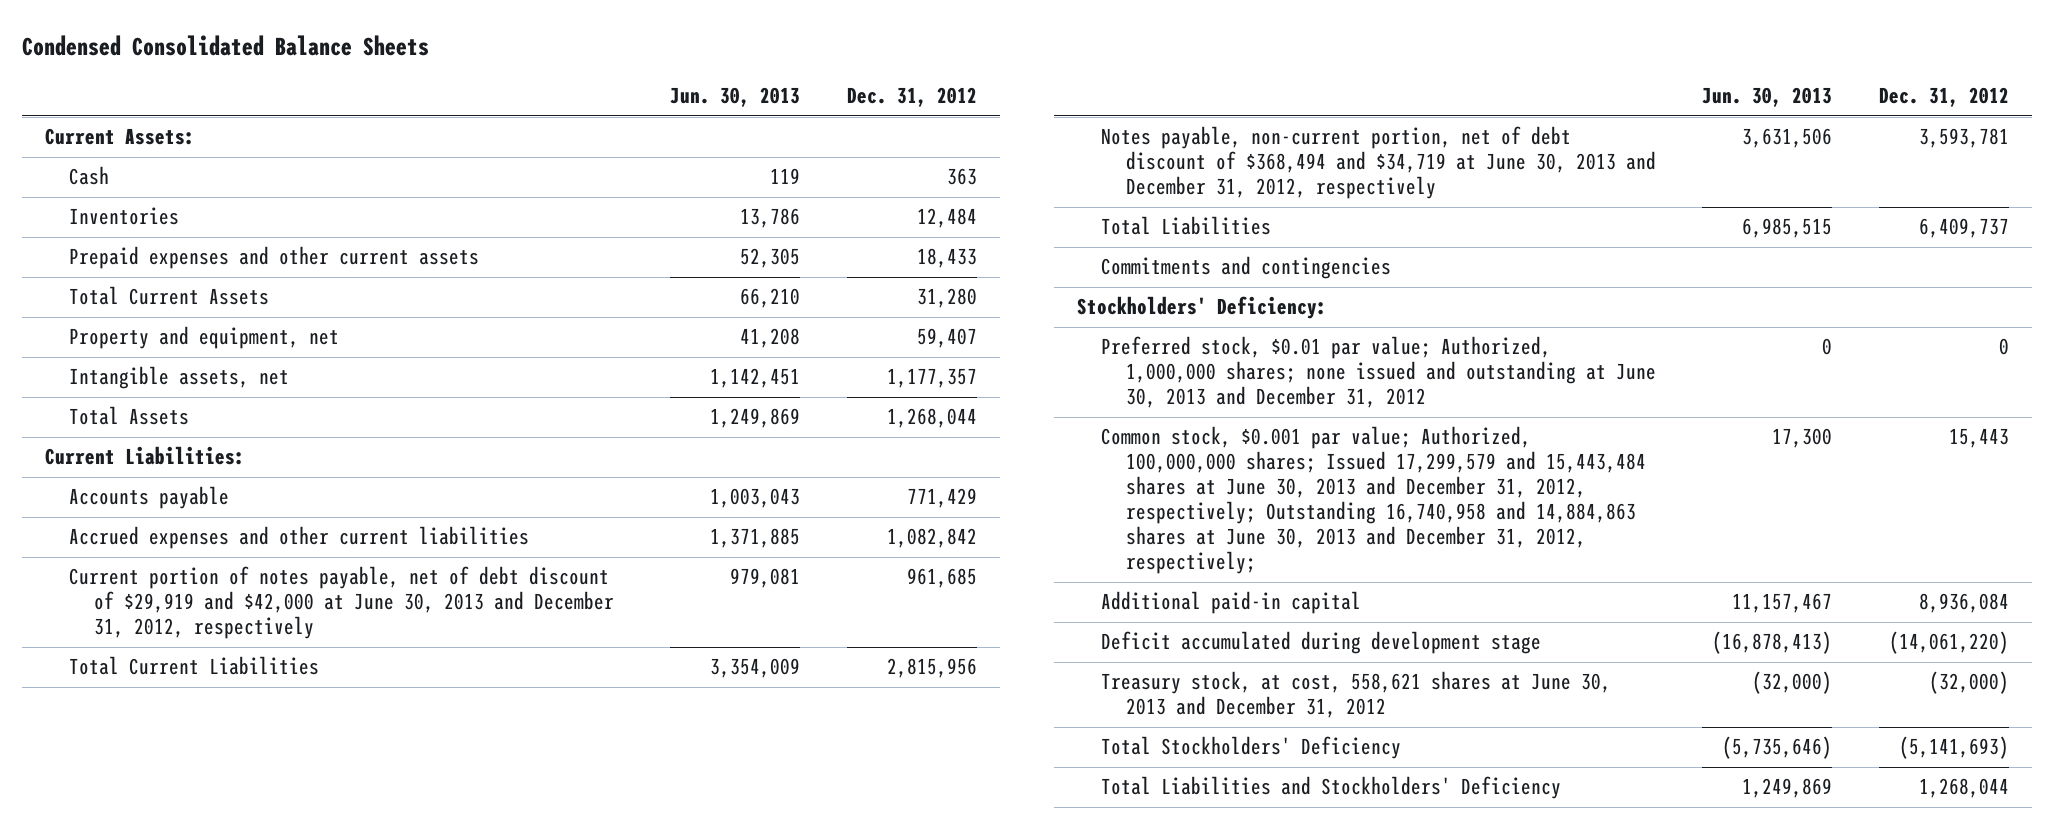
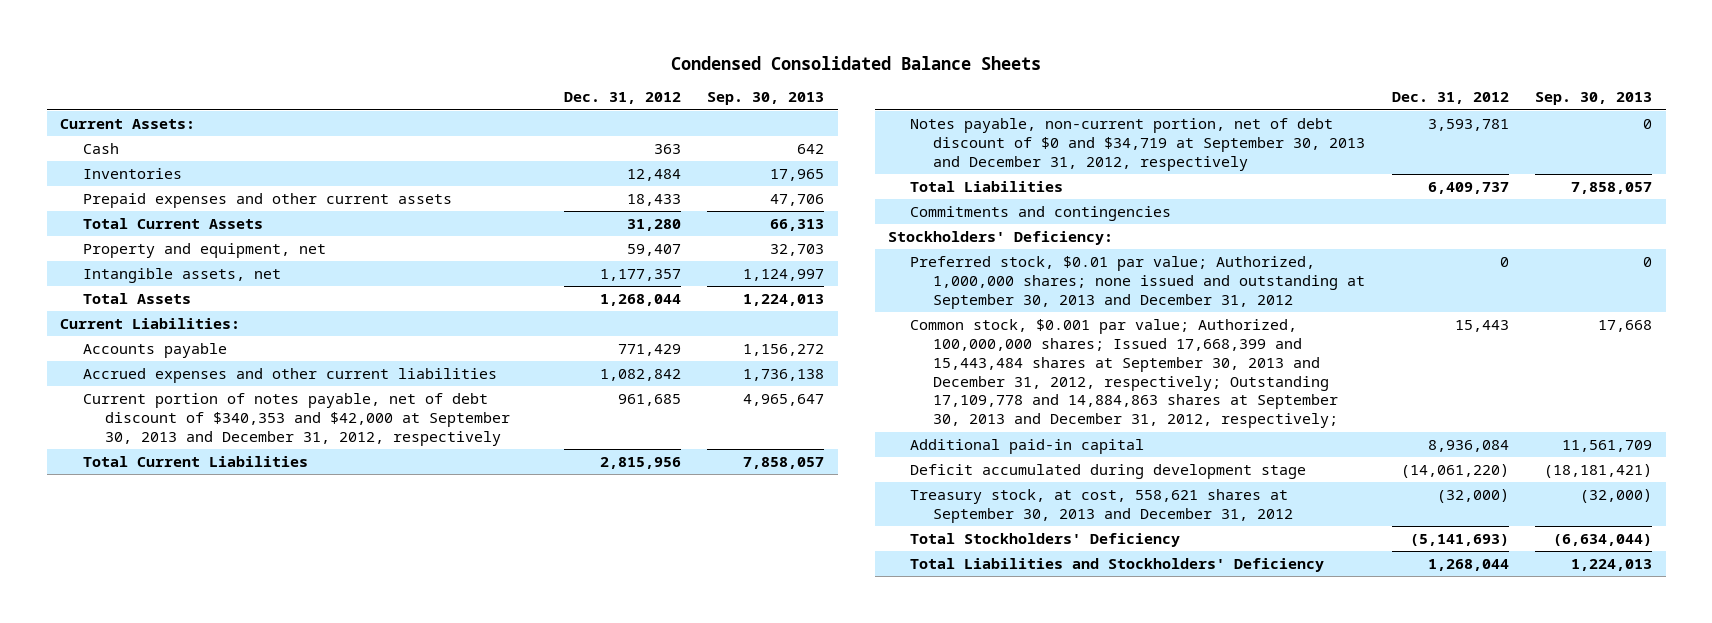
- | Jun. 30, 2013 | Dec. 31, 2012
+ | Dec. 31, 2012 | Sep. 30, 2013
- Current portion of notes payable, net of debt discount of $29,919 and $42,000 at June 30, 2013 and December 31, 2012, respectively | 979,081 | 961,685
+ Current portion of notes payable, net of debt discount of $340,353 and $42,000 at September 30, 2013 and December 31, 2012, respectively | 961,685 | 4,965,647
- Notes payable, non-current portion, net of debt discount of $368,494 and $34,719 at June 30, 2013 and December 31, 2012, respectively | 3,631,506 | 3,593,781
+ Notes payable, non-current portion, net of debt discount of $0 and $34,719 at September 30, 2013 and December 31, 2012, respectively | 3,593,781 | 0
- Preferred stock, $0.01 par value; Authorized, 1,000,000 shares; none issued and outstanding at June 30, 2013 and December 31, 2012 | 0 | 0
- Common stock, $0.001 par value; Authorized, 100,000,000 shares; Issued 17,299,579 and 15,443,484 shares at June 30, 2013 and December 31, 2012, respectively; Outstanding 16,740,958 and 14,884,863 shares at June 30, 2013 and December 31, 2012, respectively; | 17,300 | 15,443
+ Preferred stock, $0.01 par value; Authorized, 1,000,000 shares; none issued and outstanding at September 30, 2013 and December 31, 2012 | 0 | 0
+ Common stock, $0.001 par value; Authorized, 100,000,000 shares; Issued 17,668,399 and 15,443,484 shares at September 30, 2013 and December 31, 2012, respectively; Outstanding 17,109,778 and 14,884,863 shares at September 30, 2013 and December 31, 2012, respectively; | 15,443 | 17,668
- Treasury stock, at cost, 558,621 shares at June 30, 2013 and December 31, 2012 | (32,000) | (32,000)
+ Treasury stock, at cost, 558,621 shares at September 30, 2013 and December 31, 2012 | (32,000) | (32,000)

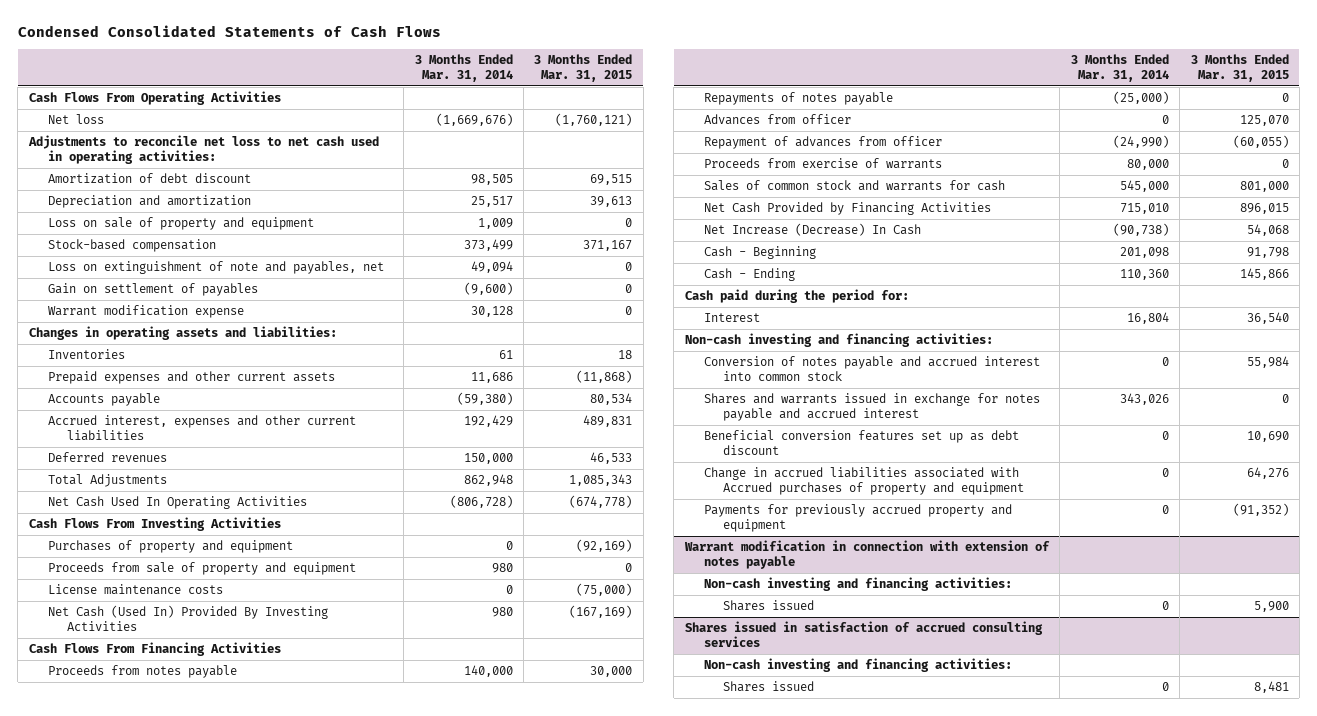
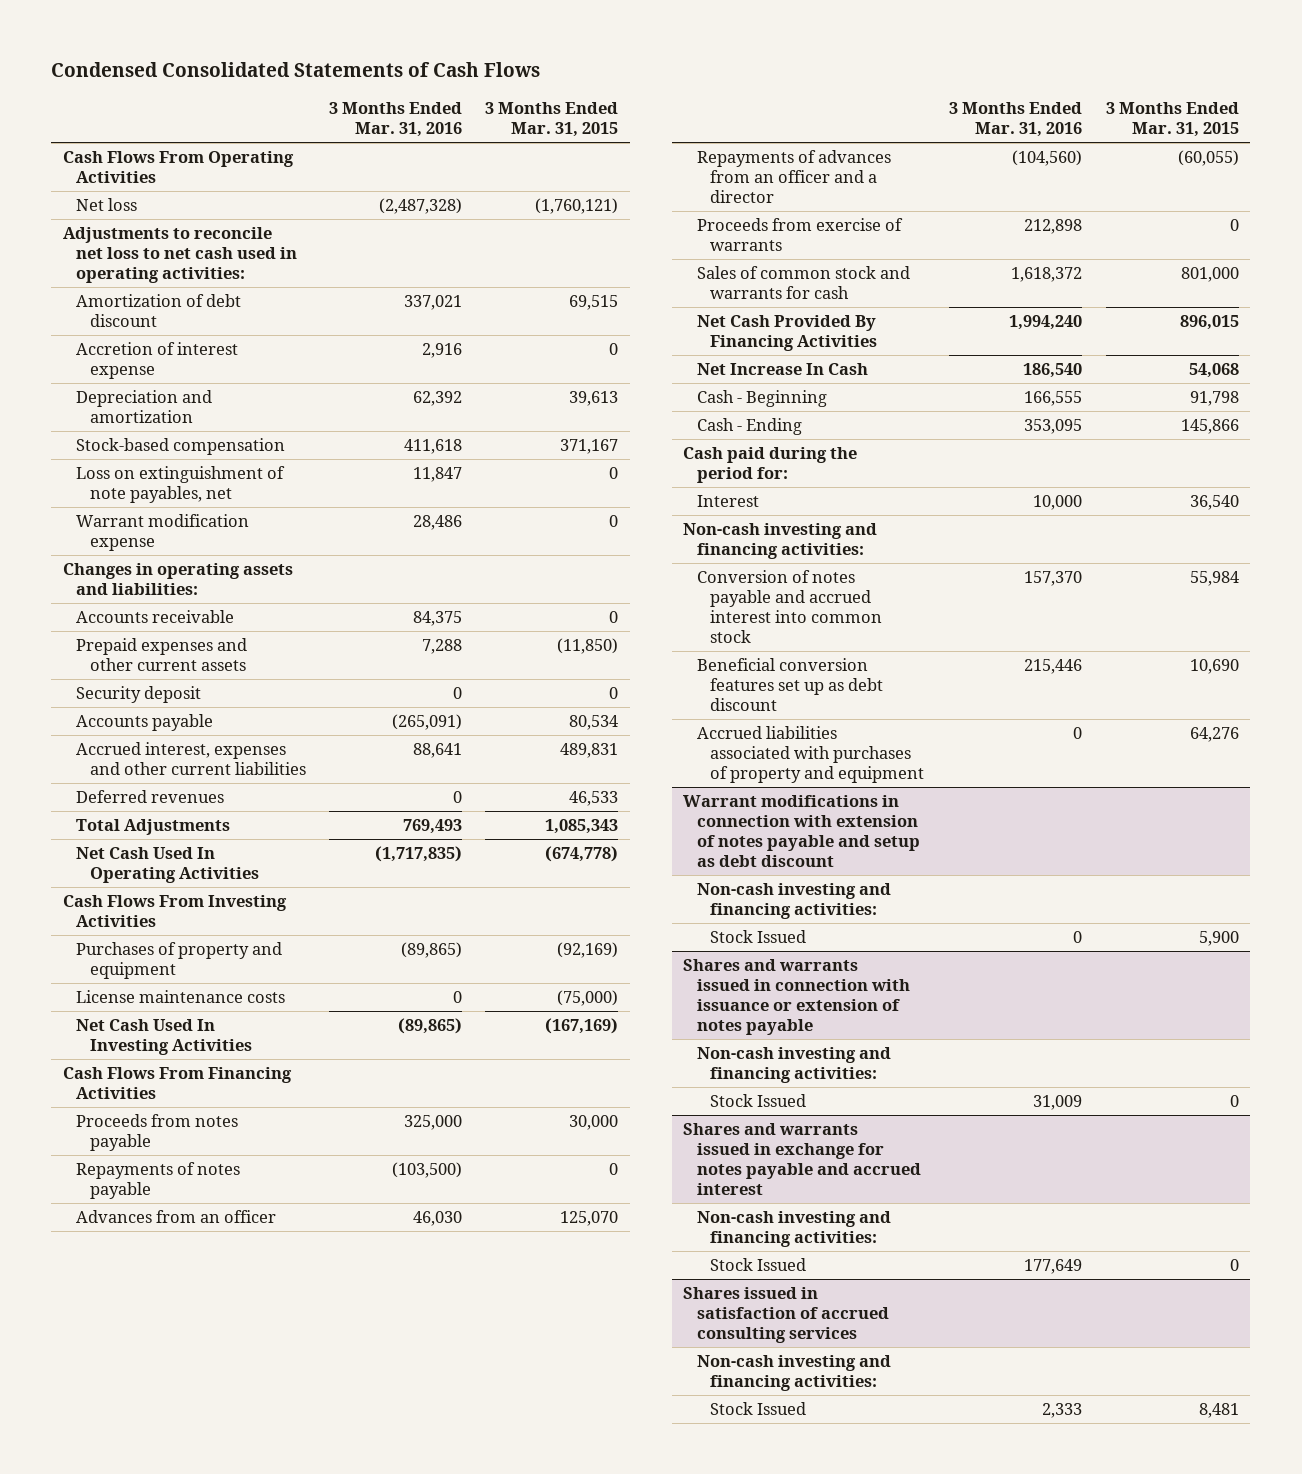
- | 3 Months Ended Mar. 31, 2014 | 3 Months Ended Mar. 31, 2015
+ | 3 Months Ended Mar. 31, 2016 | 3 Months Ended Mar. 31, 2015
+ Accretion of interest expense | 2,916 | 0
- Loss on sale of property and equipment | 1,009 | 0
- Loss on extinguishment of note and payables, net | 49,094 | 0
- Gain on settlement of payables | (9,600) | 0
+ Loss on extinguishment of note payables, net | 11,847 | 0
- Inventories | 61 | 18
- Prepaid expenses and other current assets | 11,686 | (11,868)
+ Accounts receivable | 84,375 | 0
+ Prepaid expenses and other current assets | 7,288 | (11,850)
+ Security deposit | 0 | 0
- Proceeds from sale of property and equipment | 980 | 0
- Net Cash (Used In) Provided By Investing Activities | 980 | (167,169)
+ Net Cash Used In Investing Activities | (89,865) | (167,169)
- Advances from officer | 0 | 125,070
- Repayment of advances from officer | (24,990) | (60,055)
+ Advances from an officer | 46,030 | 125,070
+ Repayments of advances from an officer and a director | (104,560) | (60,055)
- Net Cash Provided by Financing Activities | 715,010 | 896,015
- Net Increase (Decrease) In Cash | (90,738) | 54,068
+ Net Cash Provided By Financing Activities | 1,994,240 | 896,015
+ Net Increase In Cash | 186,540 | 54,068
- Shares and warrants issued in exchange for notes payable and accrued interest | 343,026 | 0
- Change in accrued liabilities associated with Accrued purchases of property and equipment | 0 | 64,276
- Payments for previously accrued property and equipment | 0 | (91,352)
- Warrant modification in connection with extension of notes payable
+ Accrued liabilities associated with purchases of property and equipment | 0 | 64,276
+ Warrant modifications in connection with extension of notes payable and setup as debt discount
- Shares issued | 0 | 5,900
+ Stock Issued | 0 | 5,900
+ Shares and warrants issued in connection with issuance or extension of notes payable
+ Non-cash investing and financing activities:
+ Stock Issued | 31,009 | 0
+ Shares and warrants issued in exchange for notes payable and accrued interest
+ Non-cash investing and financing activities:
+ Stock Issued | 177,649 | 0
@ Shares issued in satisfaction of accrued consulting services
- Shares issued | 0 | 8,481
+ Stock Issued | 2,333 | 8,481

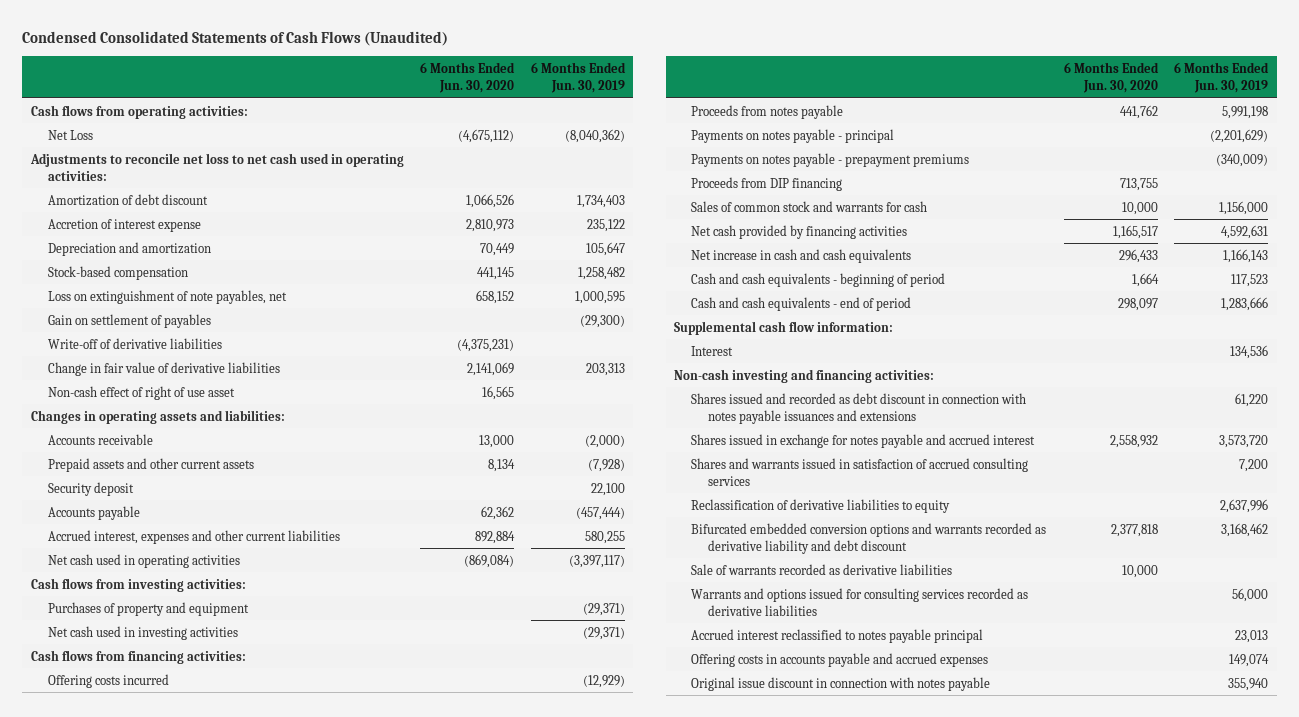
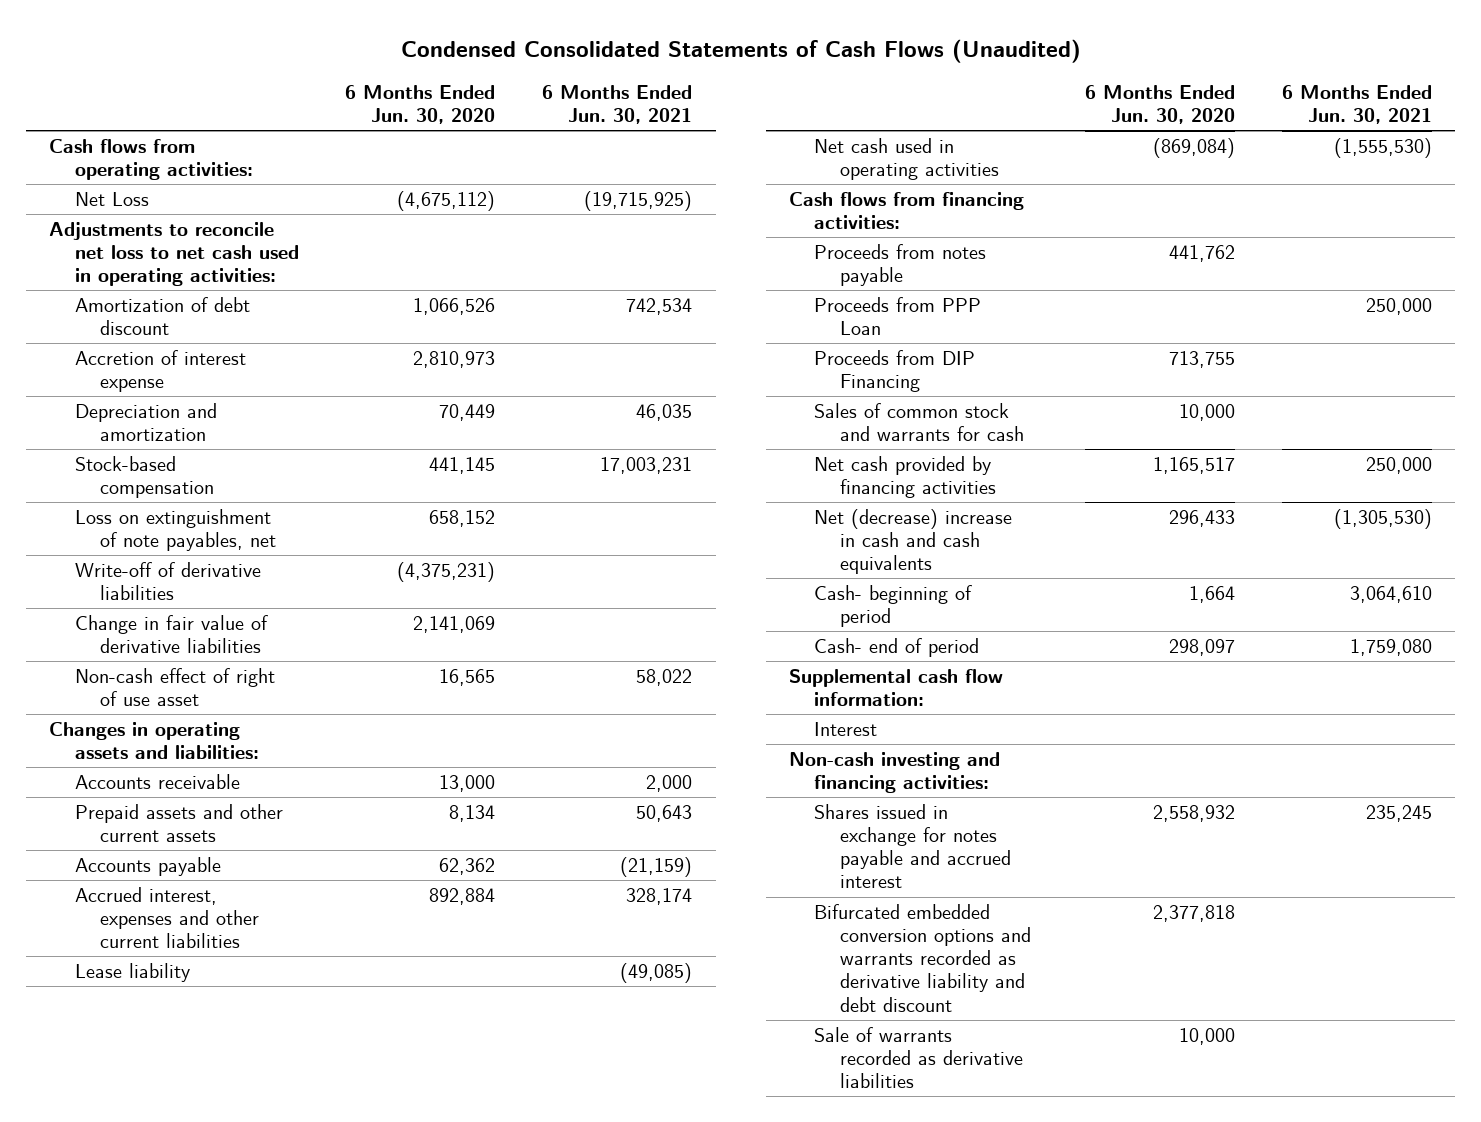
- | 6 Months Ended Jun. 30, 2020 | 6 Months Ended Jun. 30, 2019
+ | 6 Months Ended Jun. 30, 2020 | 6 Months Ended Jun. 30, 2021
- Gain on settlement of payables | | (29,300)
- Security deposit | | 22,100
+ Lease liability | | (49,085)
- Cash flows from investing activities:
- Purchases of property and equipment | | (29,371)
- Net cash used in investing activities | | (29,371)
- Offering costs incurred | | (12,929)
- Payments on notes payable - principal | | (2,201,629)
- Payments on notes payable - prepayment premiums | | (340,009)
- Proceeds from DIP financing | 713,755 |
+ Proceeds from PPP Loan | | 250,000
+ Proceeds from DIP Financing | 713,755 |
- Net increase in cash and cash equivalents | 296,433 | 1,166,143
- Cash and cash equivalents - beginning of period | 1,664 | 117,523
- Cash and cash equivalents - end of period | 298,097 | 1,283,666
+ Net (decrease) increase in cash and cash equivalents | 296,433 | (1,305,530)
+ Cash- beginning of period | 1,664 | 3,064,610
+ Cash- end of period | 298,097 | 1,759,080
- Shares issued and recorded as debt discount in connection with notes payable issuances and extensions | | 61,220
- Shares and warrants issued in satisfaction of accrued consulting services | | 7,200
- Reclassification of derivative liabilities to equity | | 2,637,996
- Warrants and options issued for consulting services recorded as derivative liabilities | | 56,000
- Accrued interest reclassified to notes payable principal | | 23,013
- Offering costs in accounts payable and accrued expenses | | 149,074
- Original issue discount in connection with notes payable | | 355,940

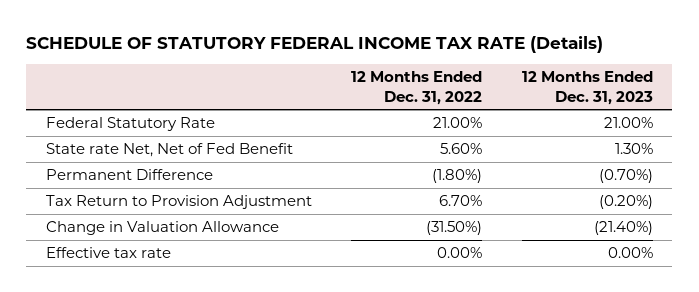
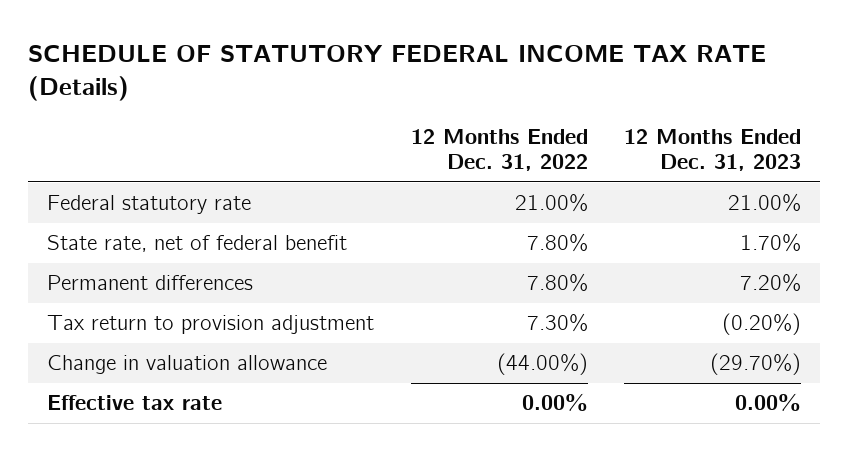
- Federal Statutory Rate | 21.00% | 21.00%
- State rate Net, Net of Fed Benefit | 5.60% | 1.30%
- Permanent Difference | (1.80%) | (0.70%)
- Tax Return to Provision Adjustment | 6.70% | (0.20%)
- Change in Valuation Allowance | (31.50%) | (21.40%)
+ Federal statutory rate | 21.00% | 21.00%
+ State rate, net of federal benefit | 7.80% | 1.70%
+ Permanent differences | 7.80% | 7.20%
+ Tax return to provision adjustment | 7.30% | (0.20%)
+ Change in valuation allowance | (44.00%) | (29.70%)

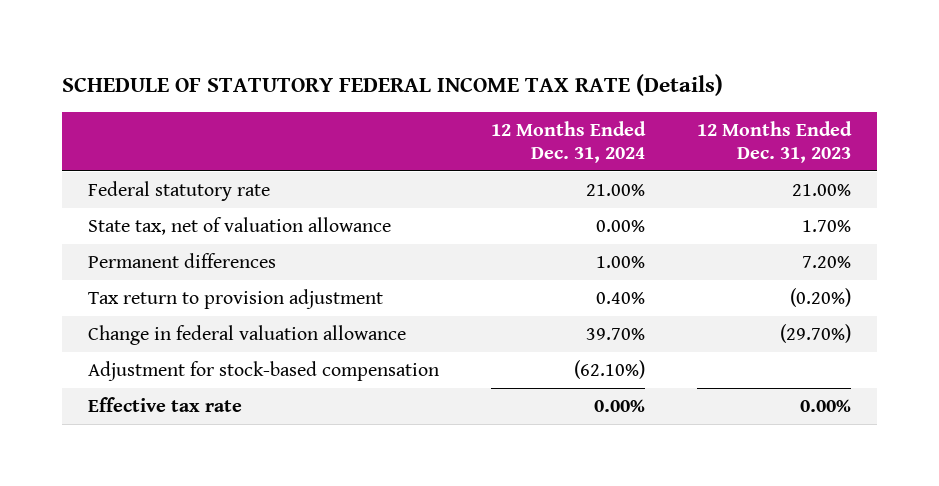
- | 12 Months Ended Dec. 31, 2022 | 12 Months Ended Dec. 31, 2023
+ | 12 Months Ended Dec. 31, 2024 | 12 Months Ended Dec. 31, 2023
- State rate, net of federal benefit | 7.80% | 1.70%
+ State tax, net of valuation allowance | 0.00% | 1.70%
- Change in valuation allowance | (44.00%) | (29.70%)
+ Change in federal valuation allowance | 39.70% | (29.70%)
+ Adjustment for stock-based compensation | (62.10%) |

